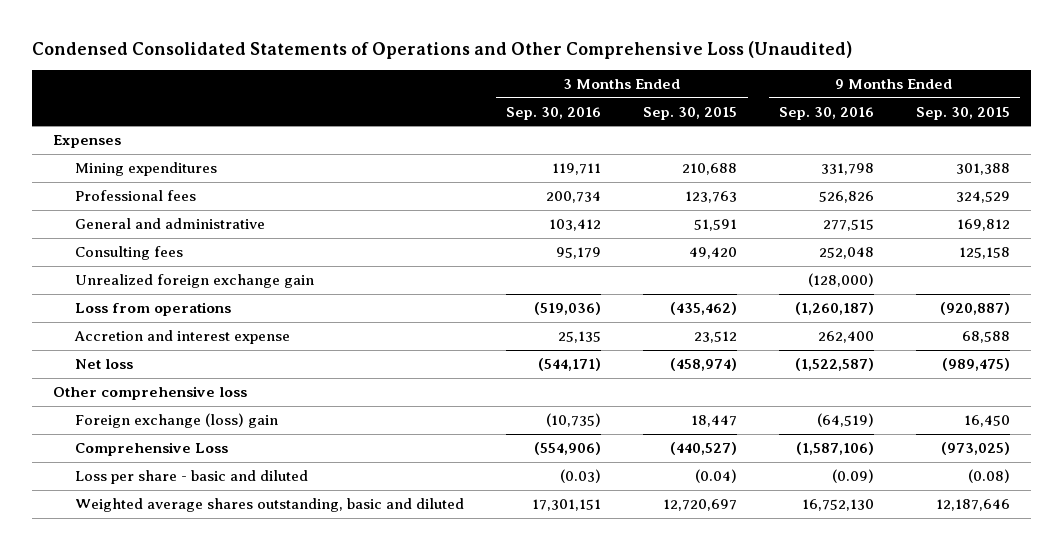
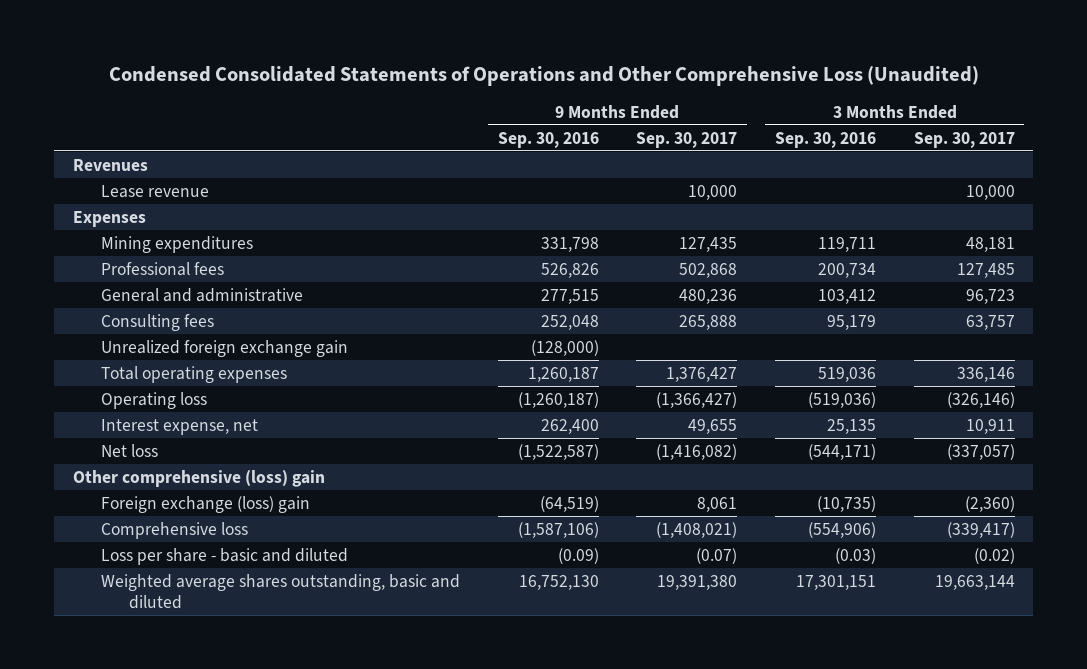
- | 3 Months Ended Sep. 30, 2016 | 3 Months Ended Sep. 30, 2015 | 9 Months Ended Sep. 30, 2016 | 9 Months Ended Sep. 30, 2015
+ | 9 Months Ended Sep. 30, 2016 | 9 Months Ended Sep. 30, 2017 | 3 Months Ended Sep. 30, 2016 | 3 Months Ended Sep. 30, 2017
+ Revenues
+ Lease revenue | | 10,000 | | 10,000
- Loss from operations | (519,036) | (435,462) | (1,260,187) | (920,887)
- Accretion and interest expense | 25,135 | 23,512 | 262,400 | 68,588
+ Total operating expenses | 1,260,187 | 1,376,427 | 519,036 | 336,146
+ Operating loss | (1,260,187) | (1,366,427) | (519,036) | (326,146)
+ Interest expense, net | 262,400 | 49,655 | 25,135 | 10,911
- Other comprehensive loss
+ Other comprehensive (loss) gain
- Comprehensive Loss | (554,906) | (440,527) | (1,587,106) | (973,025)
+ Comprehensive loss | (1,587,106) | (1,408,021) | (554,906) | (339,417)

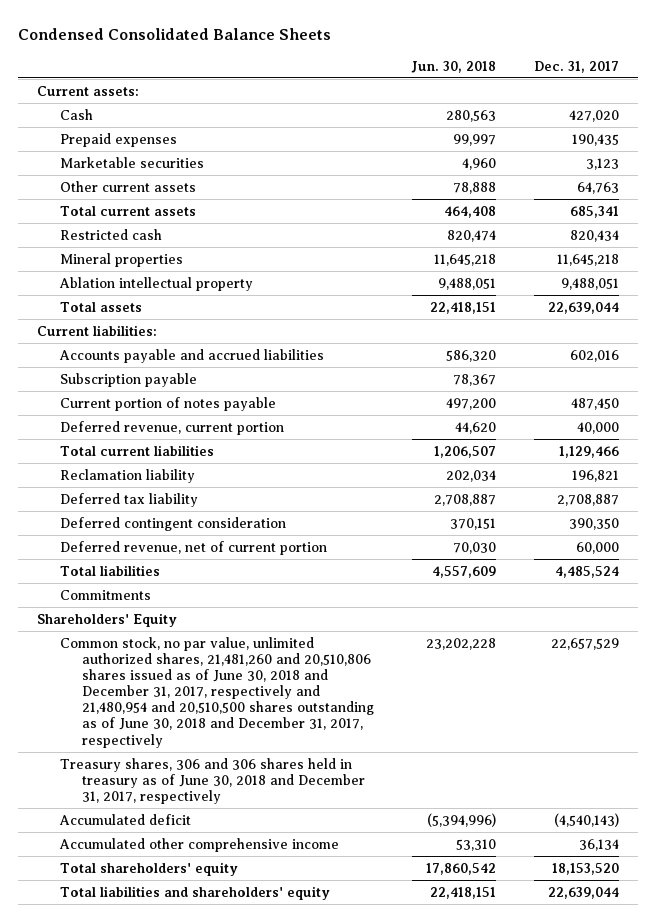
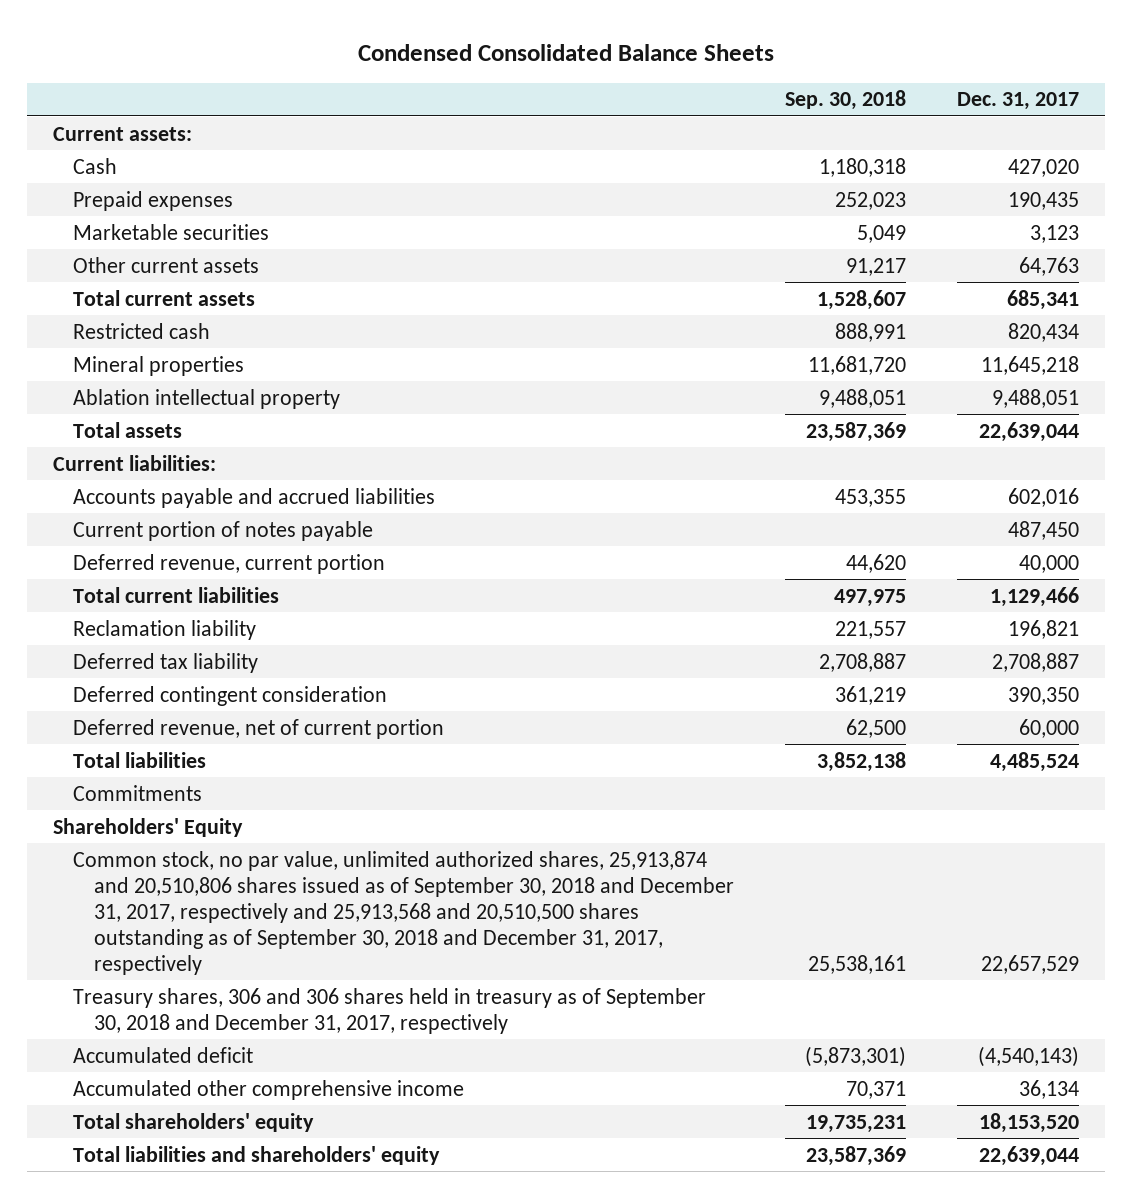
- | Jun. 30, 2018 | Dec. 31, 2017
+ | Sep. 30, 2018 | Dec. 31, 2017
- Subscription payable | 78,367 |
- Common stock, no par value, unlimited authorized shares, 21,481,260 and 20,510,806 shares issued as of June 30, 2018 and December 31, 2017, respectively and 21,480,954 and 20,510,500 shares outstanding as of June 30, 2018 and December 31, 2017, respectively | 23,202,228 | 22,657,529
- Treasury shares, 306 and 306 shares held in treasury as of June 30, 2018 and December 31, 2017, respectively
+ Common stock, no par value, unlimited authorized shares, 25,913,874 and 20,510,806 shares issued as of September 30, 2018 and December 31, 2017, respectively and 25,913,568 and 20,510,500 shares outstanding as of September 30, 2018 and December 31, 2017, respectively | 25,538,161 | 22,657,529
+ Treasury shares, 306 and 306 shares held in treasury as of September 30, 2018 and December 31, 2017, respectively

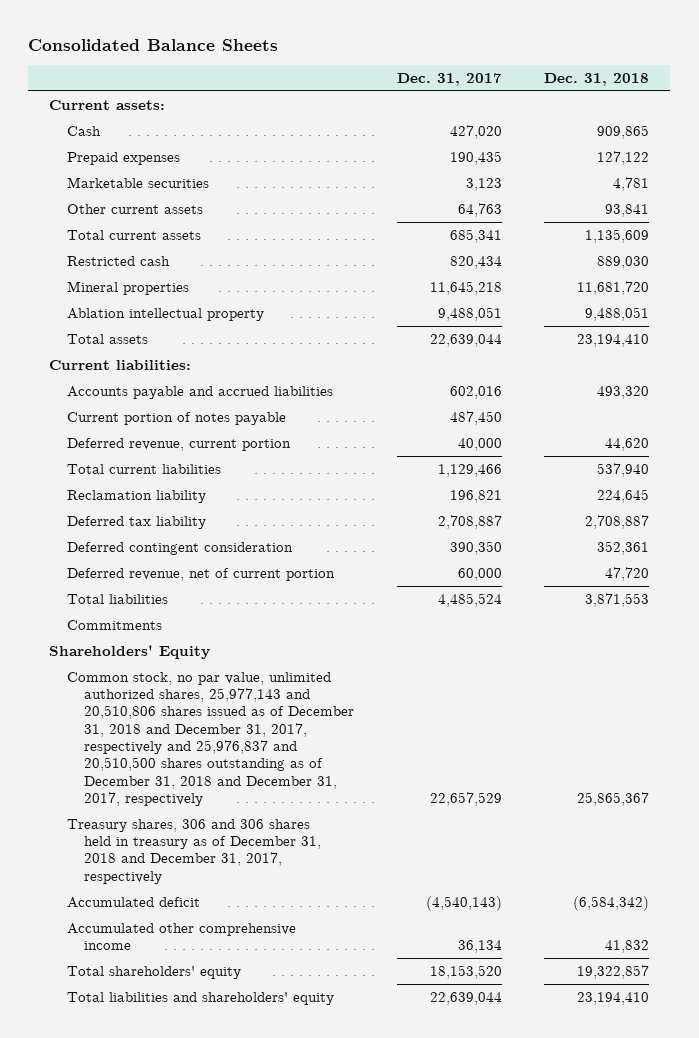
- Condensed Consolidated Balance Sheets
+ Consolidated Balance Sheets
- | Sep. 30, 2018 | Dec. 31, 2017
+ | Dec. 31, 2017 | Dec. 31, 2018
- Common stock, no par value, unlimited authorized shares, 25,913,874 and 20,510,806 shares issued as of September 30, 2018 and December 31, 2017, respectively and 25,913,568 and 20,510,500 shares outstanding as of September 30, 2018 and December 31, 2017, respectively | 25,538,161 | 22,657,529
- Treasury shares, 306 and 306 shares held in treasury as of September 30, 2018 and December 31, 2017, respectively
+ Common stock, no par value, unlimited authorized shares, 25,977,143 and 20,510,806 shares issued as of December 31, 2018 and December 31, 2017, respectively and 25,976,837 and 20,510,500 shares outstanding as of December 31, 2018 and December 31, 2017, respectively | 22,657,529 | 25,865,367
+ Treasury shares, 306 and 306 shares held in treasury as of December 31, 2018 and December 31, 2017, respectively

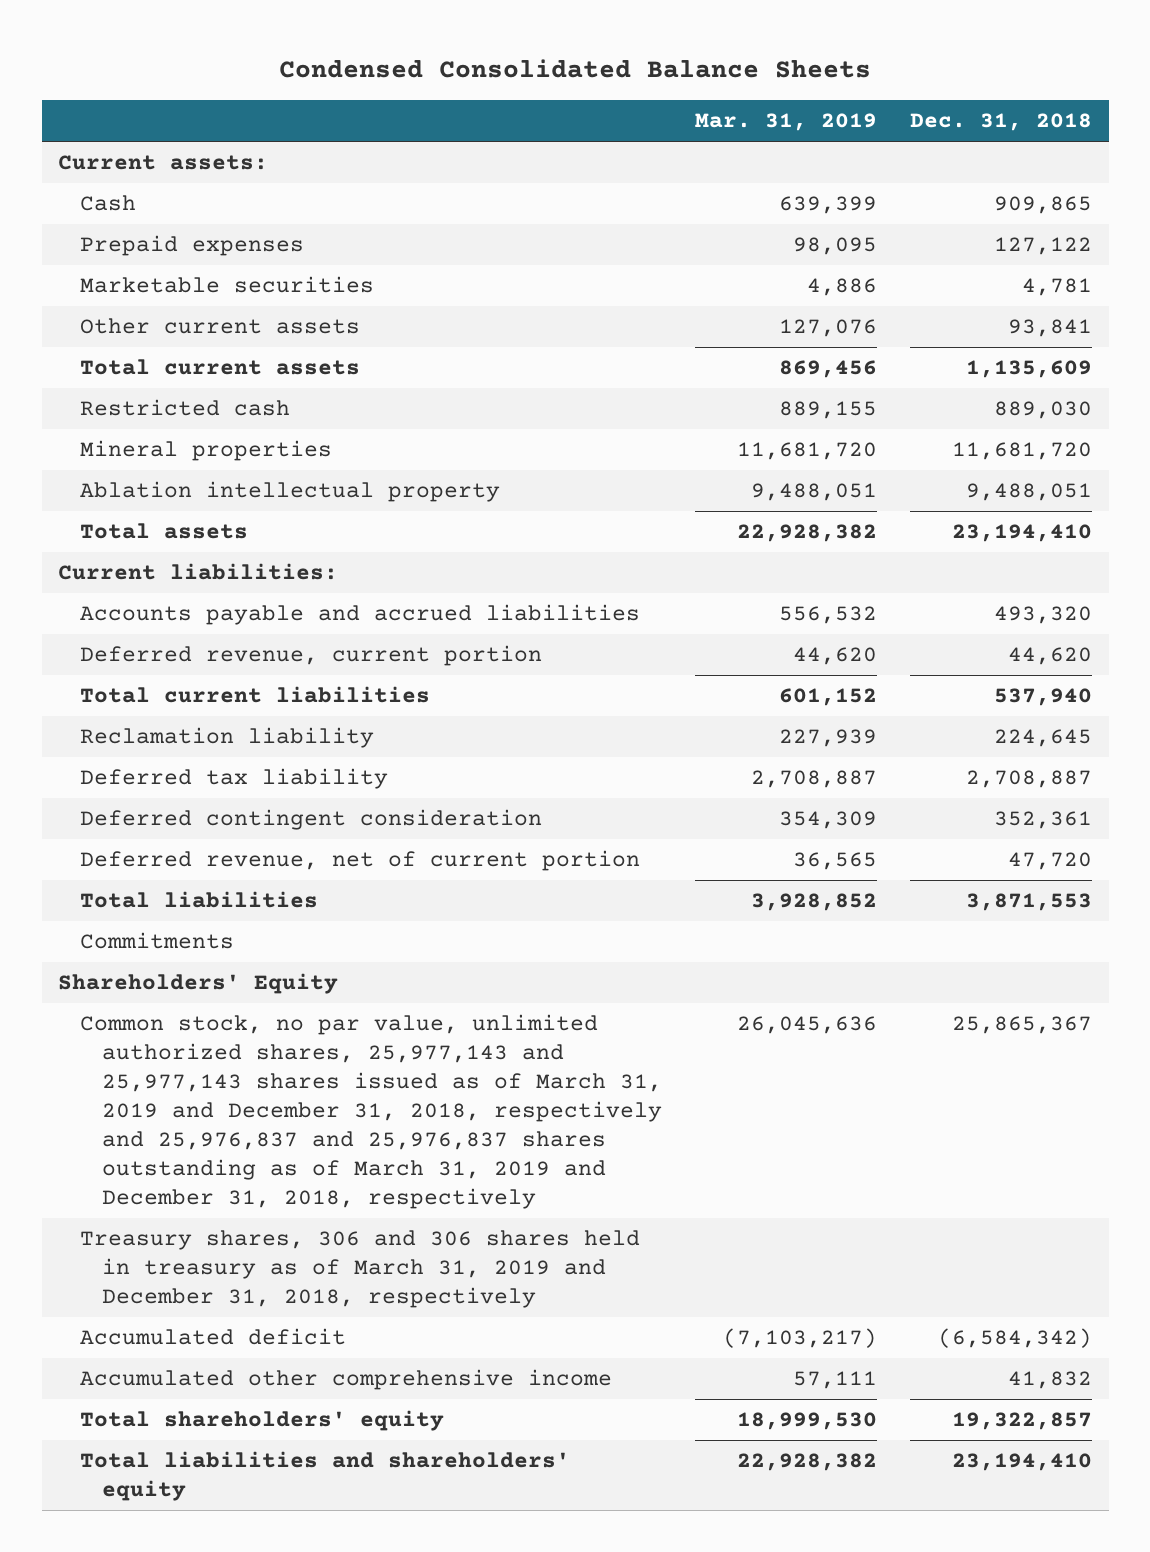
- Consolidated Balance Sheets
+ Condensed Consolidated Balance Sheets
- | Dec. 31, 2017 | Dec. 31, 2018
+ | Mar. 31, 2019 | Dec. 31, 2018
- Current portion of notes payable | 487,450 |
- Common stock, no par value, unlimited authorized shares, 25,977,143 and 20,510,806 shares issued as of December 31, 2018 and December 31, 2017, respectively and 25,976,837 and 20,510,500 shares outstanding as of December 31, 2018 and December 31, 2017, respectively | 22,657,529 | 25,865,367
- Treasury shares, 306 and 306 shares held in treasury as of December 31, 2018 and December 31, 2017, respectively
+ Common stock, no par value, unlimited authorized shares, 25,977,143 and 25,977,143 shares issued as of March 31, 2019 and December 31, 2018, respectively and 25,976,837 and 25,976,837 shares outstanding as of March 31, 2019 and December 31, 2018, respectively | 26,045,636 | 25,865,367
+ Treasury shares, 306 and 306 shares held in treasury as of March 31, 2019 and December 31, 2018, respectively

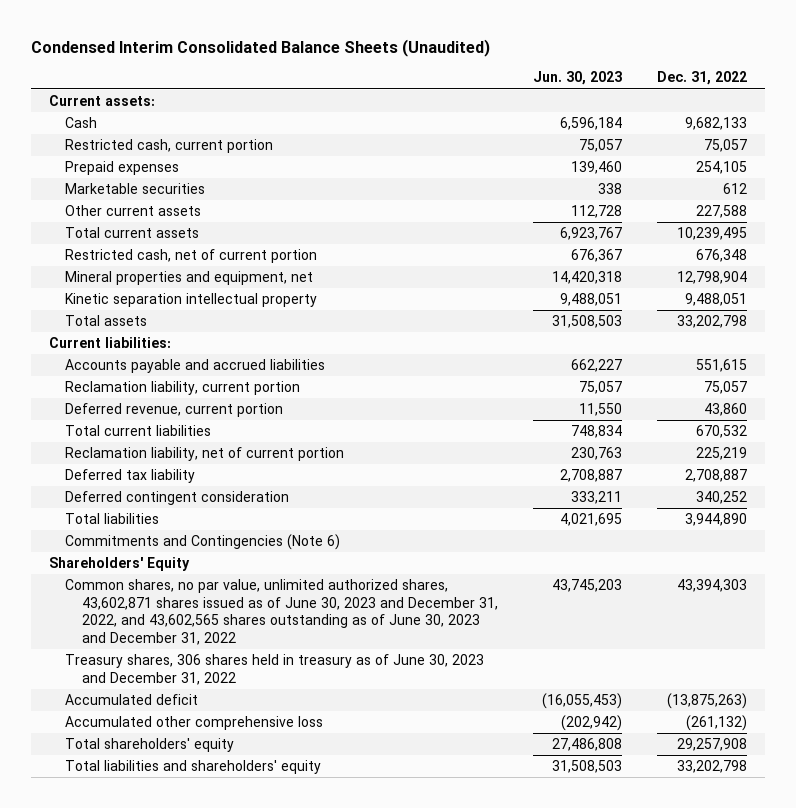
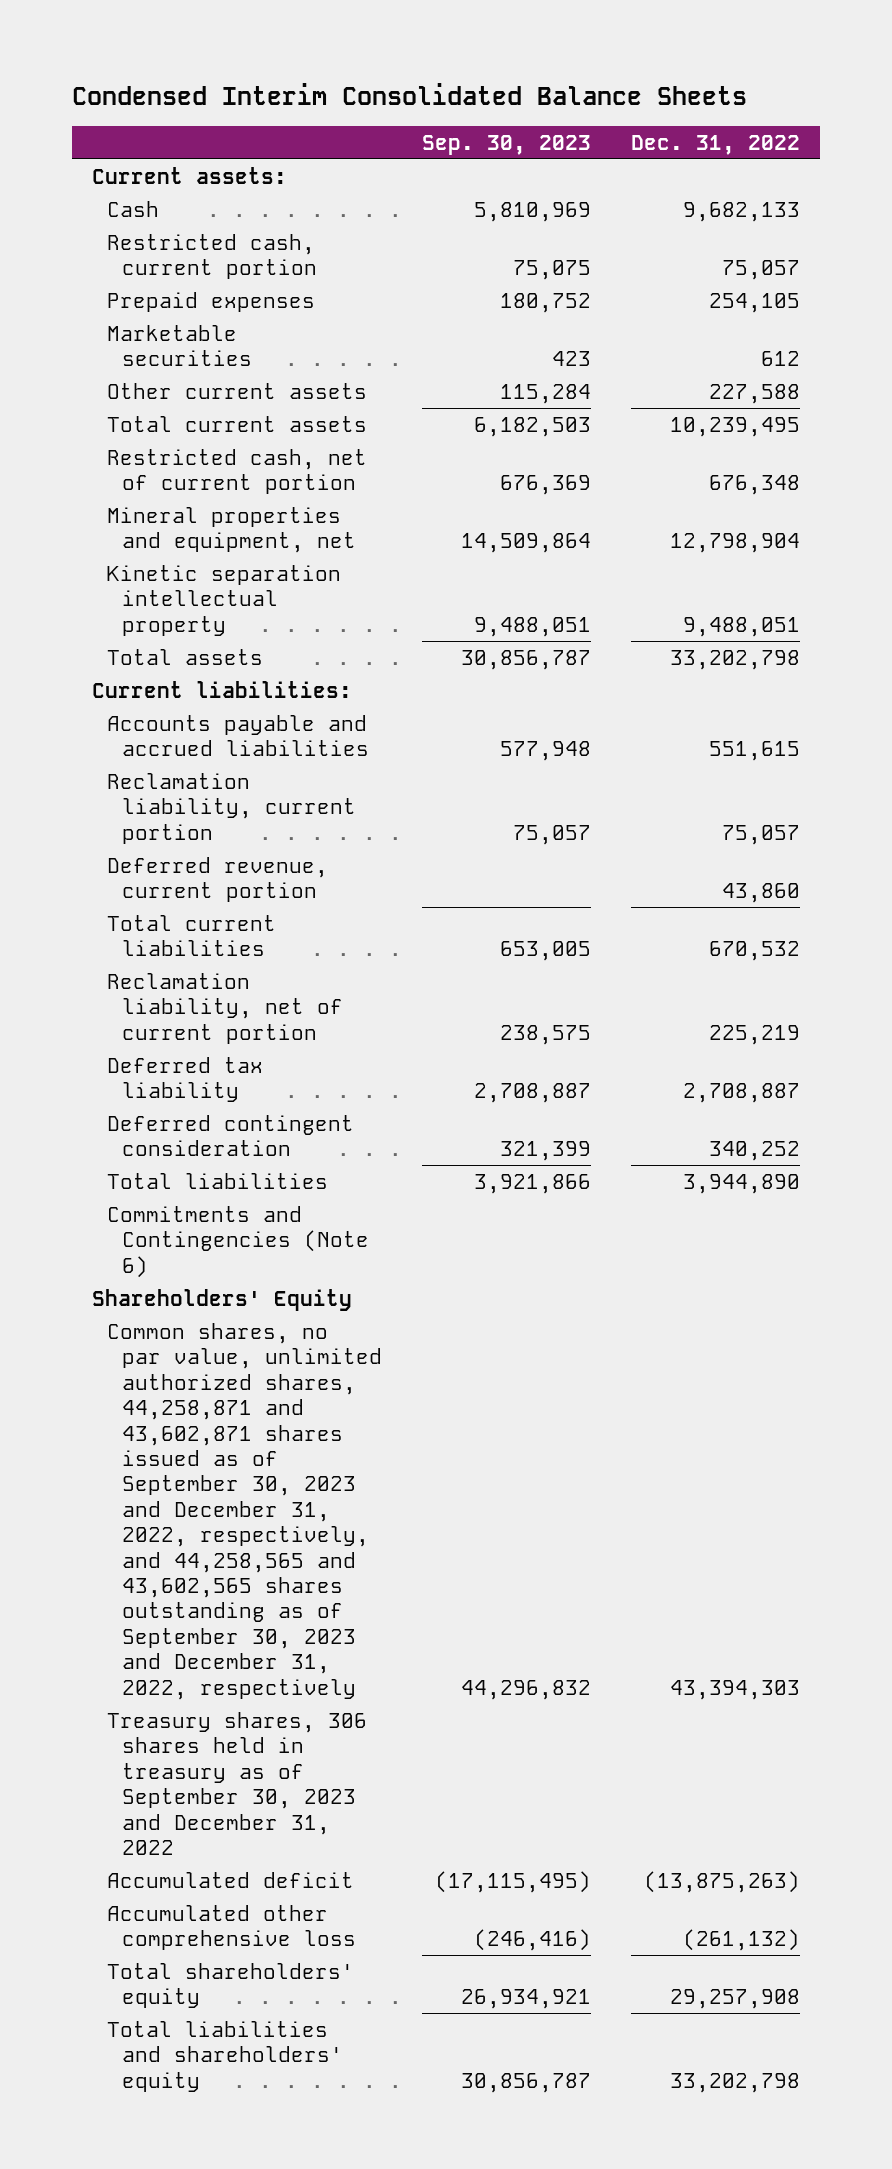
- Condensed Interim Consolidated Balance Sheets (Unaudited)
+ Condensed Interim Consolidated Balance Sheets
- | Jun. 30, 2023 | Dec. 31, 2022
+ | Sep. 30, 2023 | Dec. 31, 2022
- Common shares, no par value, unlimited authorized shares, 43,602,871 shares issued as of June 30, 2023 and December 31, 2022, and 43,602,565 shares outstanding as of June 30, 2023 and December 31, 2022 | 43,745,203 | 43,394,303
- Treasury shares, 306 shares held in treasury as of June 30, 2023 and December 31, 2022
+ Common shares, no par value, unlimited authorized shares, 44,258,871 and 43,602,871 shares issued as of September 30, 2023 and December 31, 2022, respectively, and 44,258,565 and 43,602,565 shares outstanding as of September 30, 2023 and December 31, 2022, respectively | 44,296,832 | 43,394,303
+ Treasury shares, 306 shares held in treasury as of September 30, 2023 and December 31, 2022

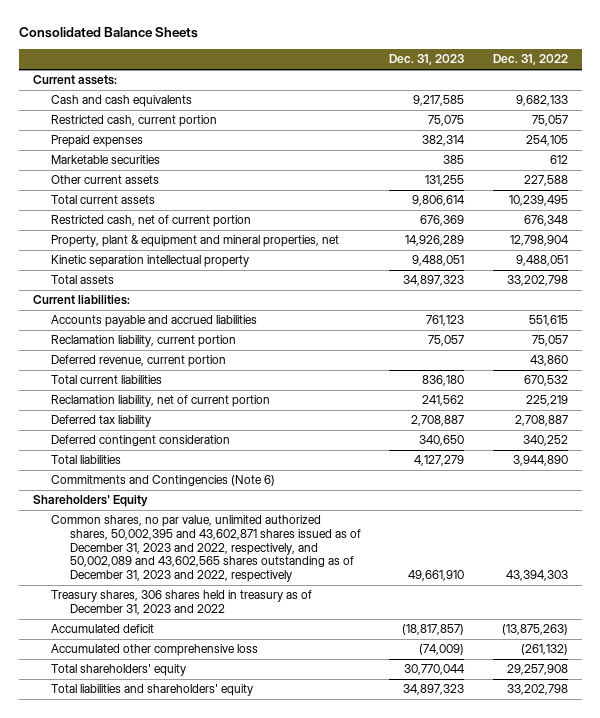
- Condensed Interim Consolidated Balance Sheets
+ Consolidated Balance Sheets
- | Sep. 30, 2023 | Dec. 31, 2022
+ | Dec. 31, 2023 | Dec. 31, 2022
- Cash | 5,810,969 | 9,682,133
+ Cash and cash equivalents | 9,217,585 | 9,682,133
- Mineral properties and equipment, net | 14,509,864 | 12,798,904
+ Property, plant & equipment and mineral properties, net | 14,926,289 | 12,798,904
- Common shares, no par value, unlimited authorized shares, 44,258,871 and 43,602,871 shares issued as of September 30, 2023 and December 31, 2022, respectively, and 44,258,565 and 43,602,565 shares outstanding as of September 30, 2023 and December 31, 2022, respectively | 44,296,832 | 43,394,303
- Treasury shares, 306 shares held in treasury as of September 30, 2023 and December 31, 2022
+ Common shares, no par value, unlimited authorized shares, 50,002,395 and 43,602,871 shares issued as of December 31, 2023 and 2022, respectively, and 50,002,089 and 43,602,565 shares outstanding as of December 31, 2023 and 2022, respectively | 49,661,910 | 43,394,303
+ Treasury shares, 306 shares held in treasury as of December 31, 2023 and 2022

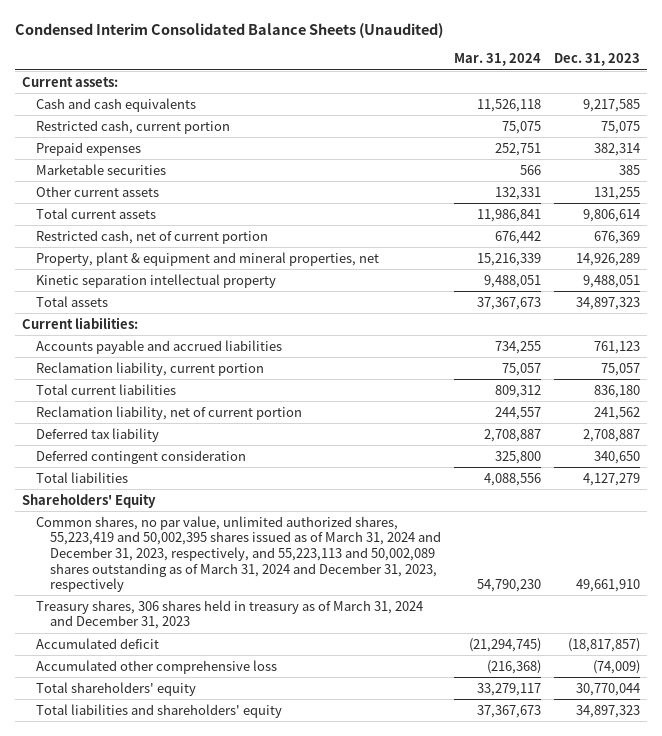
- Consolidated Balance Sheets
+ Condensed Interim Consolidated Balance Sheets (Unaudited)
- | Dec. 31, 2023 | Dec. 31, 2022
+ | Mar. 31, 2024 | Dec. 31, 2023
- Deferred revenue, current portion | | 43,860
- Commitments and Contingencies (Note 6)
- Common shares, no par value, unlimited authorized shares, 50,002,395 and 43,602,871 shares issued as of December 31, 2023 and 2022, respectively, and 50,002,089 and 43,602,565 shares outstanding as of December 31, 2023 and 2022, respectively | 49,661,910 | 43,394,303
- Treasury shares, 306 shares held in treasury as of December 31, 2023 and 2022
+ Common shares, no par value, unlimited authorized shares, 55,223,419 and 50,002,395 shares issued as of March 31, 2024 and December 31, 2023, respectively, and 55,223,113 and 50,002,089 shares outstanding as of March 31, 2024 and December 31, 2023, respectively | 54,790,230 | 49,661,910
+ Treasury shares, 306 shares held in treasury as of March 31, 2024 and December 31, 2023

